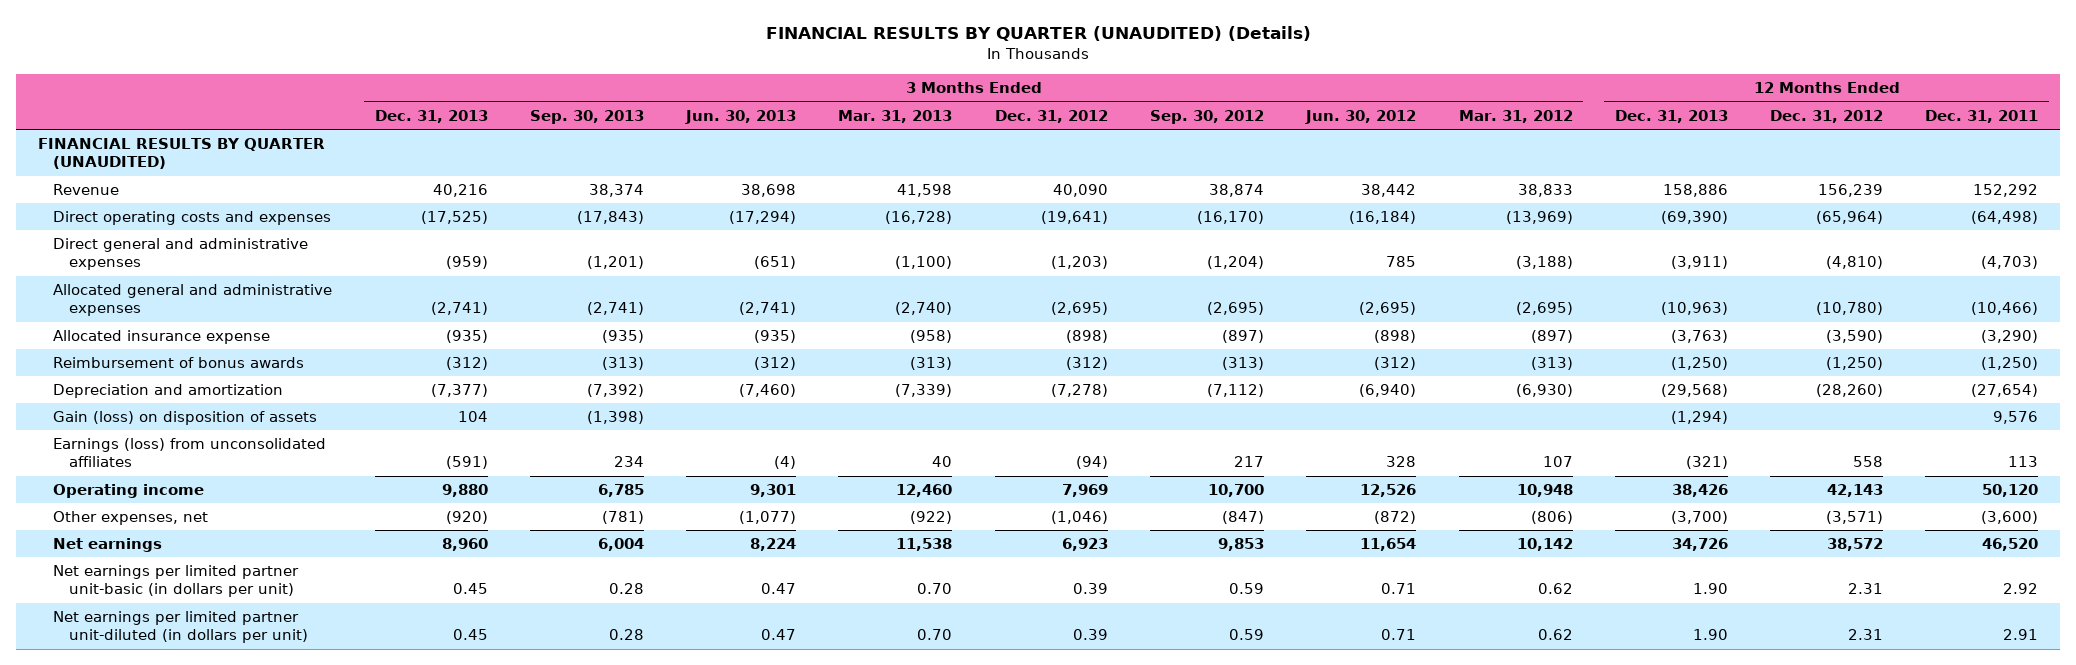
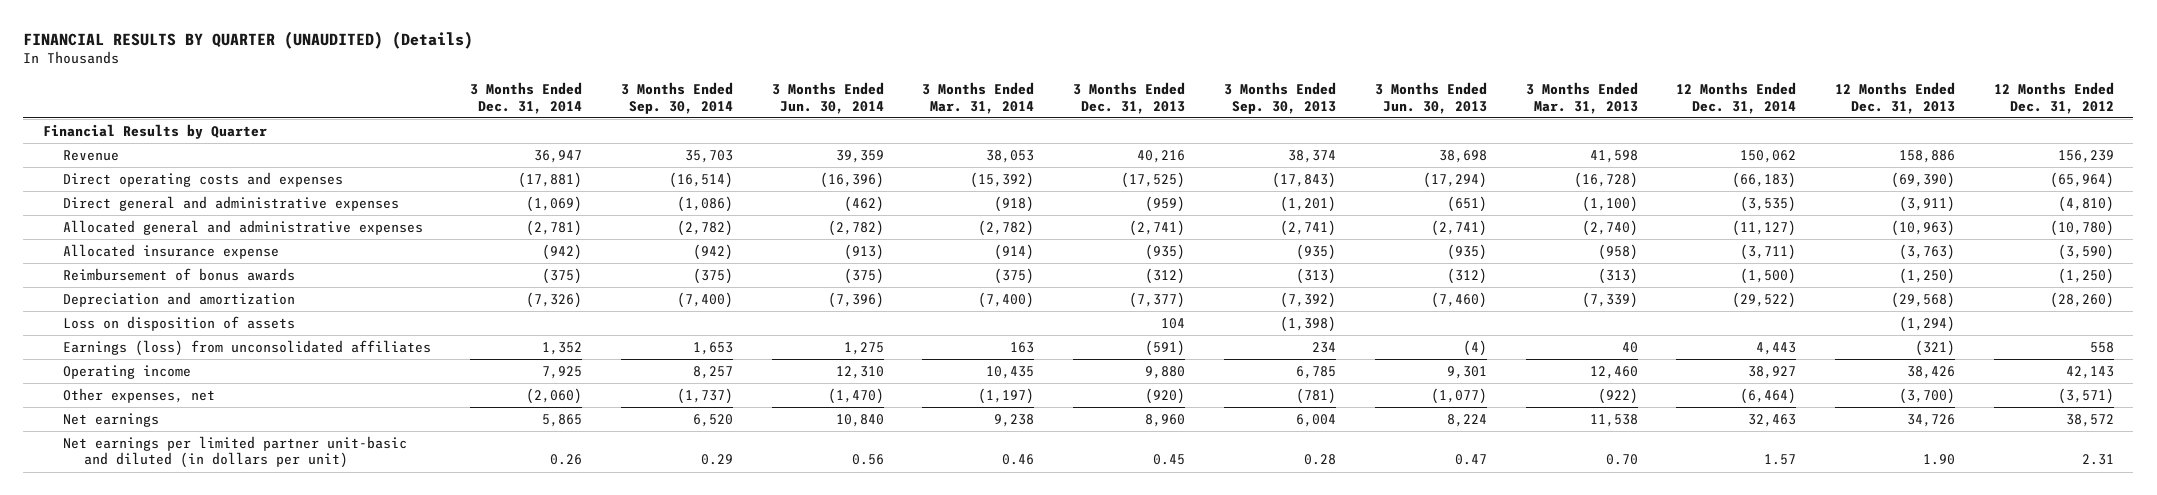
- | 3 Months Ended Dec. 31, 2013 | 3 Months Ended Sep. 30, 2013 | 3 Months Ended Jun. 30, 2013 | 3 Months Ended Mar. 31, 2013 | 3 Months Ended Dec. 31, 2012 | 3 Months Ended Sep. 30, 2012 | 3 Months Ended Jun. 30, 2012 | 3 Months Ended Mar. 31, 2012 | 12 Months Ended Dec. 31, 2013 | 12 Months Ended Dec. 31, 2012 | 12 Months Ended Dec. 31, 2011
+ | 3 Months Ended Dec. 31, 2014 | 3 Months Ended Sep. 30, 2014 | 3 Months Ended Jun. 30, 2014 | 3 Months Ended Mar. 31, 2014 | 3 Months Ended Dec. 31, 2013 | 3 Months Ended Sep. 30, 2013 | 3 Months Ended Jun. 30, 2013 | 3 Months Ended Mar. 31, 2013 | 12 Months Ended Dec. 31, 2014 | 12 Months Ended Dec. 31, 2013 | 12 Months Ended Dec. 31, 2012
- FINANCIAL RESULTS BY QUARTER (UNAUDITED)
+ Financial Results by Quarter
- Gain (loss) on disposition of assets | 104 | (1,398) | | | | | | | (1,294) | | 9,576
+ Loss on disposition of assets | | | | | 104 | (1,398) | | | | (1,294) |
- Net earnings per limited partner unit-basic (in dollars per unit) | 0.45 | 0.28 | 0.47 | 0.70 | 0.39 | 0.59 | 0.71 | 0.62 | 1.90 | 2.31 | 2.92
- Net earnings per limited partner unit-diluted (in dollars per unit) | 0.45 | 0.28 | 0.47 | 0.70 | 0.39 | 0.59 | 0.71 | 0.62 | 1.90 | 2.31 | 2.91
+ Net earnings per limited partner unit-basic and diluted (in dollars per unit) | 0.26 | 0.29 | 0.56 | 0.46 | 0.45 | 0.28 | 0.47 | 0.70 | 1.57 | 1.90 | 2.31

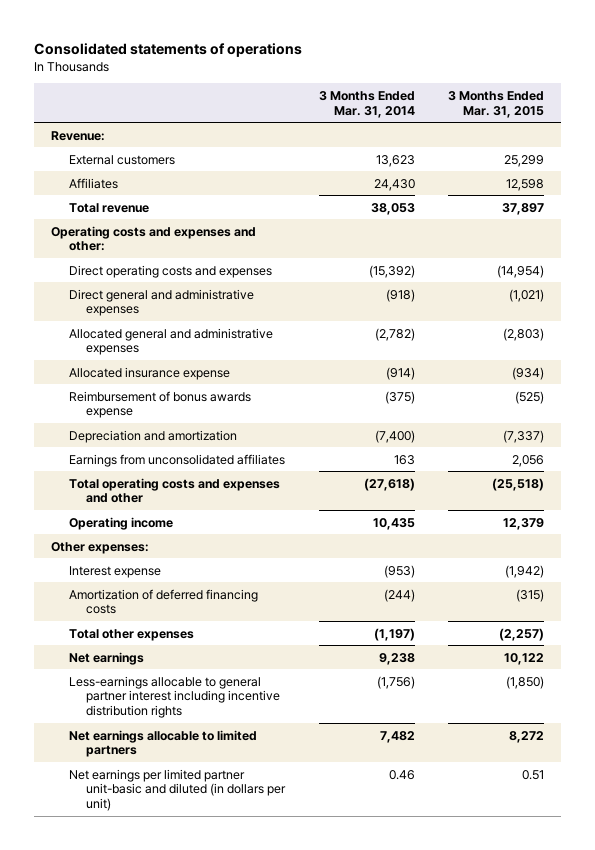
- FINANCIAL RESULTS BY QUARTER (UNAUDITED) (Details)
+ Consolidated statements of operations
- | 3 Months Ended Dec. 31, 2014 | 3 Months Ended Sep. 30, 2014 | 3 Months Ended Jun. 30, 2014 | 3 Months Ended Mar. 31, 2014 | 3 Months Ended Dec. 31, 2013 | 3 Months Ended Sep. 30, 2013 | 3 Months Ended Jun. 30, 2013 | 3 Months Ended Mar. 31, 2013 | 12 Months Ended Dec. 31, 2014 | 12 Months Ended Dec. 31, 2013 | 12 Months Ended Dec. 31, 2012
+ | 3 Months Ended Mar. 31, 2014 | 3 Months Ended Mar. 31, 2015
- Financial Results by Quarter
- Revenue | 36,947 | 35,703 | 39,359 | 38,053 | 40,216 | 38,374 | 38,698 | 41,598 | 150,062 | 158,886 | 156,239
+ Revenue:
+ External customers | 13,623 | 25,299
+ Affiliates | 24,430 | 12,598
+ Total revenue | 38,053 | 37,897
+ Operating costs and expenses and other:
- Reimbursement of bonus awards | (375) | (375) | (375) | (375) | (312) | (313) | (312) | (313) | (1,500) | (1,250) | (1,250)
+ Reimbursement of bonus awards expense | (375) | (525)
- Loss on disposition of assets | | | | | 104 | (1,398) | | | | (1,294) |
- Earnings (loss) from unconsolidated affiliates | 1,352 | 1,653 | 1,275 | 163 | (591) | 234 | (4) | 40 | 4,443 | (321) | 558
+ Earnings from unconsolidated affiliates | 163 | 2,056
+ Total operating costs and expenses and other | (27,618) | (25,518)
- Other expenses, net | (2,060) | (1,737) | (1,470) | (1,197) | (920) | (781) | (1,077) | (922) | (6,464) | (3,700) | (3,571)
+ Other expenses:
+ Interest expense | (953) | (1,942)
+ Amortization of deferred financing costs | (244) | (315)
+ Total other expenses | (1,197) | (2,257)
+ Less-earnings allocable to general partner interest including incentive distribution rights | (1,756) | (1,850)
+ Net earnings allocable to limited partners | 7,482 | 8,272

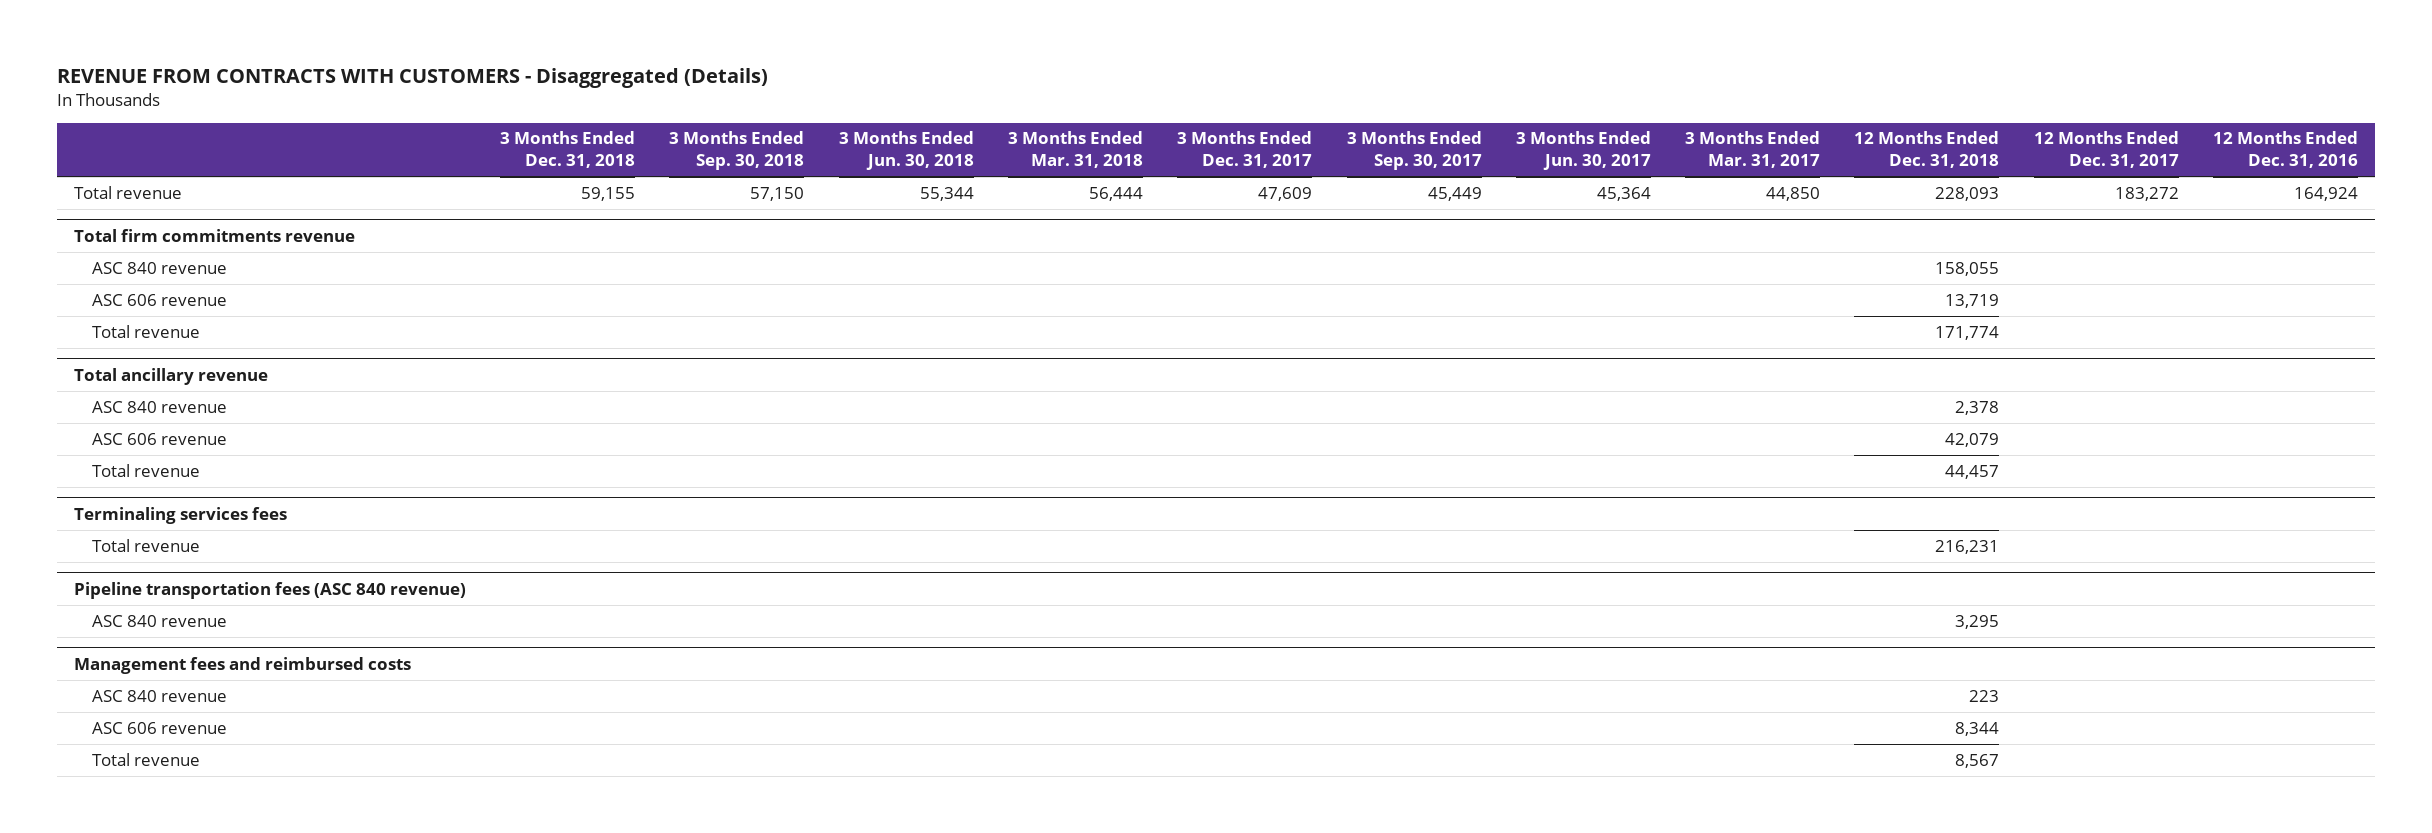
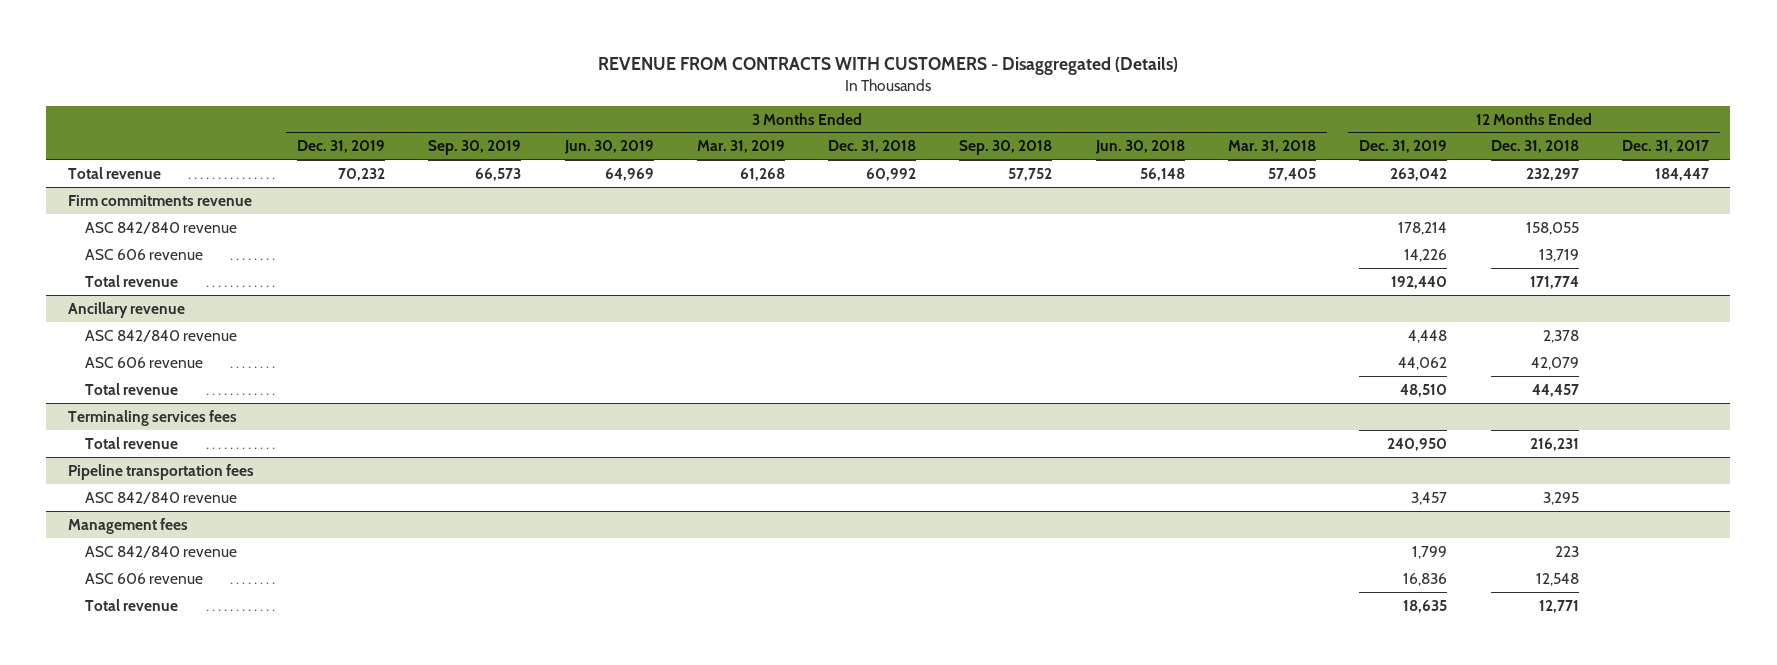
- | 3 Months Ended Dec. 31, 2018 | 3 Months Ended Sep. 30, 2018 | 3 Months Ended Jun. 30, 2018 | 3 Months Ended Mar. 31, 2018 | 3 Months Ended Dec. 31, 2017 | 3 Months Ended Sep. 30, 2017 | 3 Months Ended Jun. 30, 2017 | 3 Months Ended Mar. 31, 2017 | 12 Months Ended Dec. 31, 2018 | 12 Months Ended Dec. 31, 2017 | 12 Months Ended Dec. 31, 2016
+ | 3 Months Ended Dec. 31, 2019 | 3 Months Ended Sep. 30, 2019 | 3 Months Ended Jun. 30, 2019 | 3 Months Ended Mar. 31, 2019 | 3 Months Ended Dec. 31, 2018 | 3 Months Ended Sep. 30, 2018 | 3 Months Ended Jun. 30, 2018 | 3 Months Ended Mar. 31, 2018 | 12 Months Ended Dec. 31, 2019 | 12 Months Ended Dec. 31, 2018 | 12 Months Ended Dec. 31, 2017
- Total revenue | 59,155 | 57,150 | 55,344 | 56,444 | 47,609 | 45,449 | 45,364 | 44,850 | 228,093 | 183,272 | 164,924
- Total firm commitments revenue
- ASC 840 revenue | | | | | | | | | 158,055 | |
+ Total revenue | 70,232 | 66,573 | 64,969 | 61,268 | 60,992 | 57,752 | 56,148 | 57,405 | 263,042 | 232,297 | 184,447
+ Firm commitments revenue
+ ASC 842/840 revenue | | | | | | | | | 178,214 | 158,055 |
- Total ancillary revenue
- ASC 840 revenue | | | | | | | | | 2,378 | |
+ Ancillary revenue
+ ASC 842/840 revenue | | | | | | | | | 4,448 | 2,378 |
- Pipeline transportation fees (ASC 840 revenue)
- ASC 840 revenue | | | | | | | | | 3,295 | |
- Management fees and reimbursed costs
- ASC 840 revenue | | | | | | | | | 223 | |
- ASC 606 revenue | | | | | | | | | 8,344 | |
- Total revenue | | | | | | | | | 8,567 | |
+ Pipeline transportation fees
+ ASC 842/840 revenue | | | | | | | | | 3,457 | 3,295 |
+ Management fees
+ ASC 842/840 revenue | | | | | | | | | 1,799 | 223 |
+ ASC 606 revenue | | | | | | | | | 16,836 | 12,548 |
+ Total revenue | | | | | | | | | 18,635 | 12,771 |

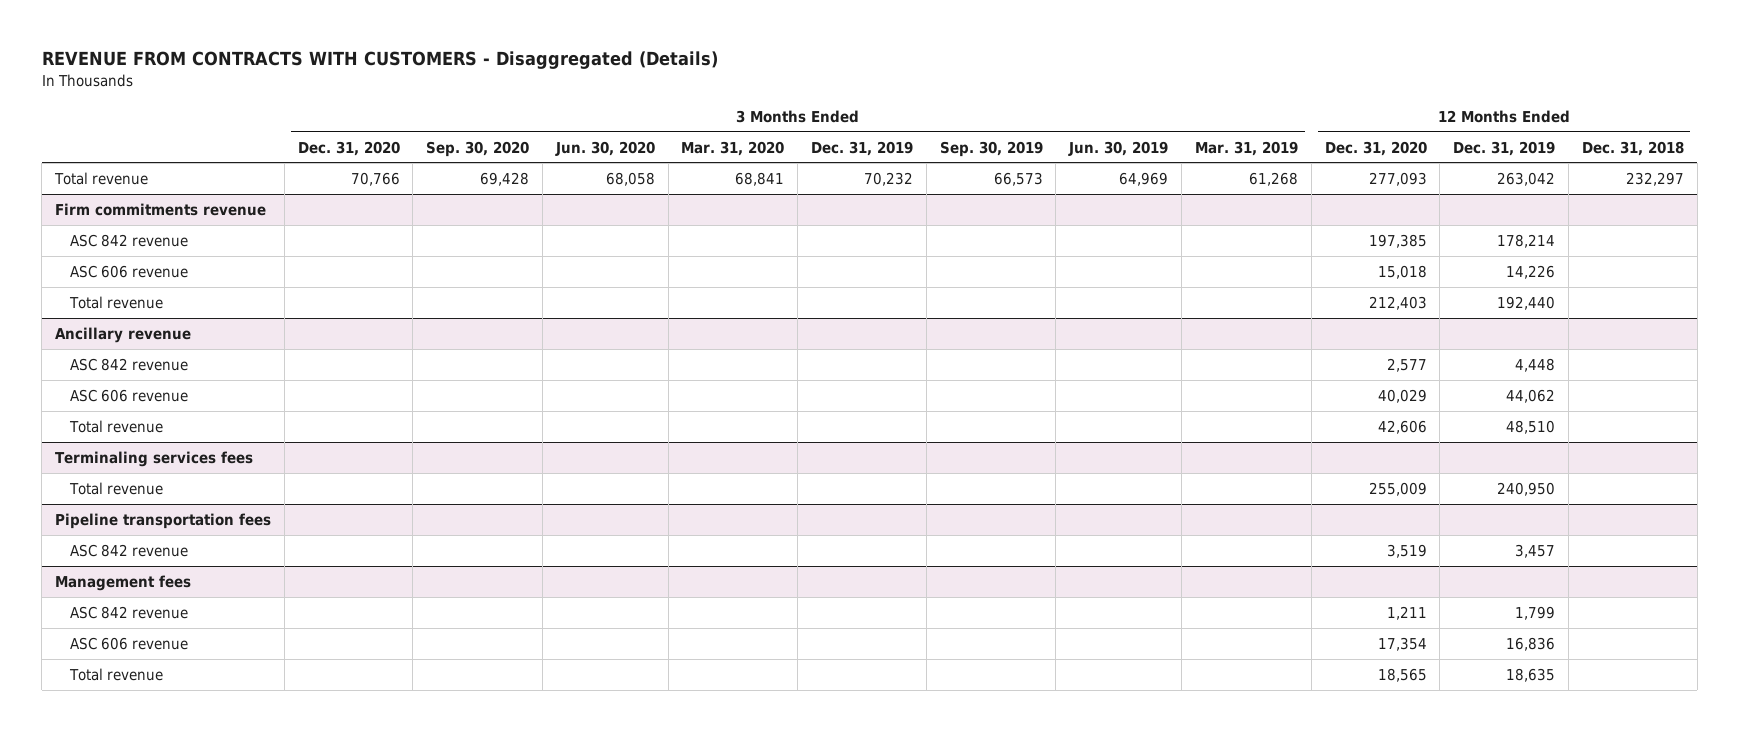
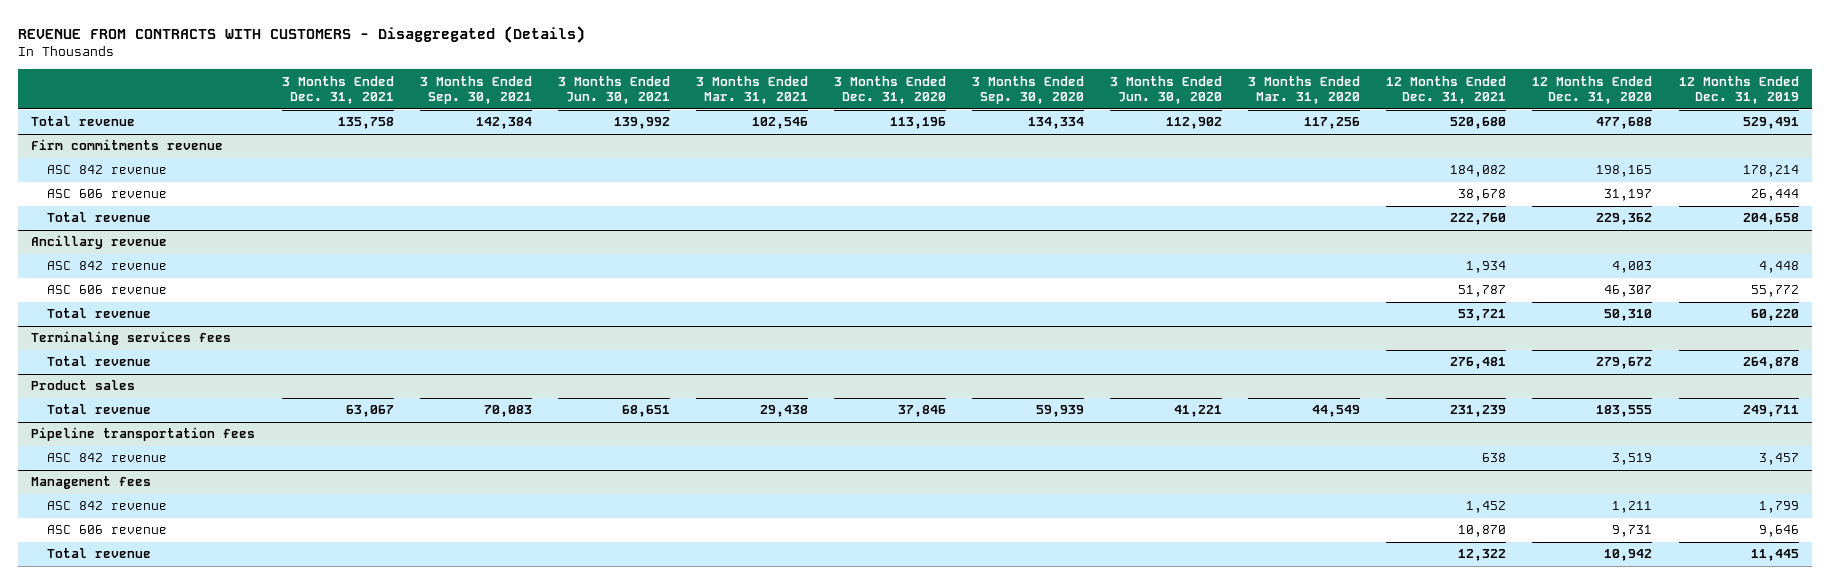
- | 3 Months Ended Dec. 31, 2020 | 3 Months Ended Sep. 30, 2020 | 3 Months Ended Jun. 30, 2020 | 3 Months Ended Mar. 31, 2020 | 3 Months Ended Dec. 31, 2019 | 3 Months Ended Sep. 30, 2019 | 3 Months Ended Jun. 30, 2019 | 3 Months Ended Mar. 31, 2019 | 12 Months Ended Dec. 31, 2020 | 12 Months Ended Dec. 31, 2019 | 12 Months Ended Dec. 31, 2018
+ | 3 Months Ended Dec. 31, 2021 | 3 Months Ended Sep. 30, 2021 | 3 Months Ended Jun. 30, 2021 | 3 Months Ended Mar. 31, 2021 | 3 Months Ended Dec. 31, 2020 | 3 Months Ended Sep. 30, 2020 | 3 Months Ended Jun. 30, 2020 | 3 Months Ended Mar. 31, 2020 | 12 Months Ended Dec. 31, 2021 | 12 Months Ended Dec. 31, 2020 | 12 Months Ended Dec. 31, 2019
- Total revenue | 70,766 | 69,428 | 68,058 | 68,841 | 70,232 | 66,573 | 64,969 | 61,268 | 277,093 | 263,042 | 232,297
+ Total revenue | 135,758 | 142,384 | 139,992 | 102,546 | 113,196 | 134,334 | 112,902 | 117,256 | 520,680 | 477,688 | 529,491
@ Firm commitments revenue
- ASC 842 revenue | | | | | | | | | 197,385 | 178,214 |
- ASC 606 revenue | | | | | | | | | 15,018 | 14,226 |
- Total revenue | | | | | | | | | 212,403 | 192,440 |
+ ASC 842 revenue | | | | | | | | | 184,082 | 198,165 | 178,214
+ ASC 606 revenue | | | | | | | | | 38,678 | 31,197 | 26,444
+ Total revenue | | | | | | | | | 222,760 | 229,362 | 204,658
@ Ancillary revenue
- ASC 842 revenue | | | | | | | | | 2,577 | 4,448 |
- ASC 606 revenue | | | | | | | | | 40,029 | 44,062 |
- Total revenue | | | | | | | | | 42,606 | 48,510 |
+ ASC 842 revenue | | | | | | | | | 1,934 | 4,003 | 4,448
+ ASC 606 revenue | | | | | | | | | 51,787 | 46,307 | 55,772
+ Total revenue | | | | | | | | | 53,721 | 50,310 | 60,220
@ Terminaling services fees
- Total revenue | | | | | | | | | 255,009 | 240,950 |
+ Total revenue | | | | | | | | | 276,481 | 279,672 | 264,878
+ Product sales
+ Total revenue | 63,067 | 70,083 | 68,651 | 29,438 | 37,846 | 59,939 | 41,221 | 44,549 | 231,239 | 183,555 | 249,711
@ Management fees
- ASC 606 revenue | | | | | | | | | 17,354 | 16,836 |
- Total revenue | | | | | | | | | 18,565 | 18,635 |
+ ASC 606 revenue | | | | | | | | | 10,870 | 9,731 | 9,646
+ Total revenue | | | | | | | | | 12,322 | 10,942 | 11,445

